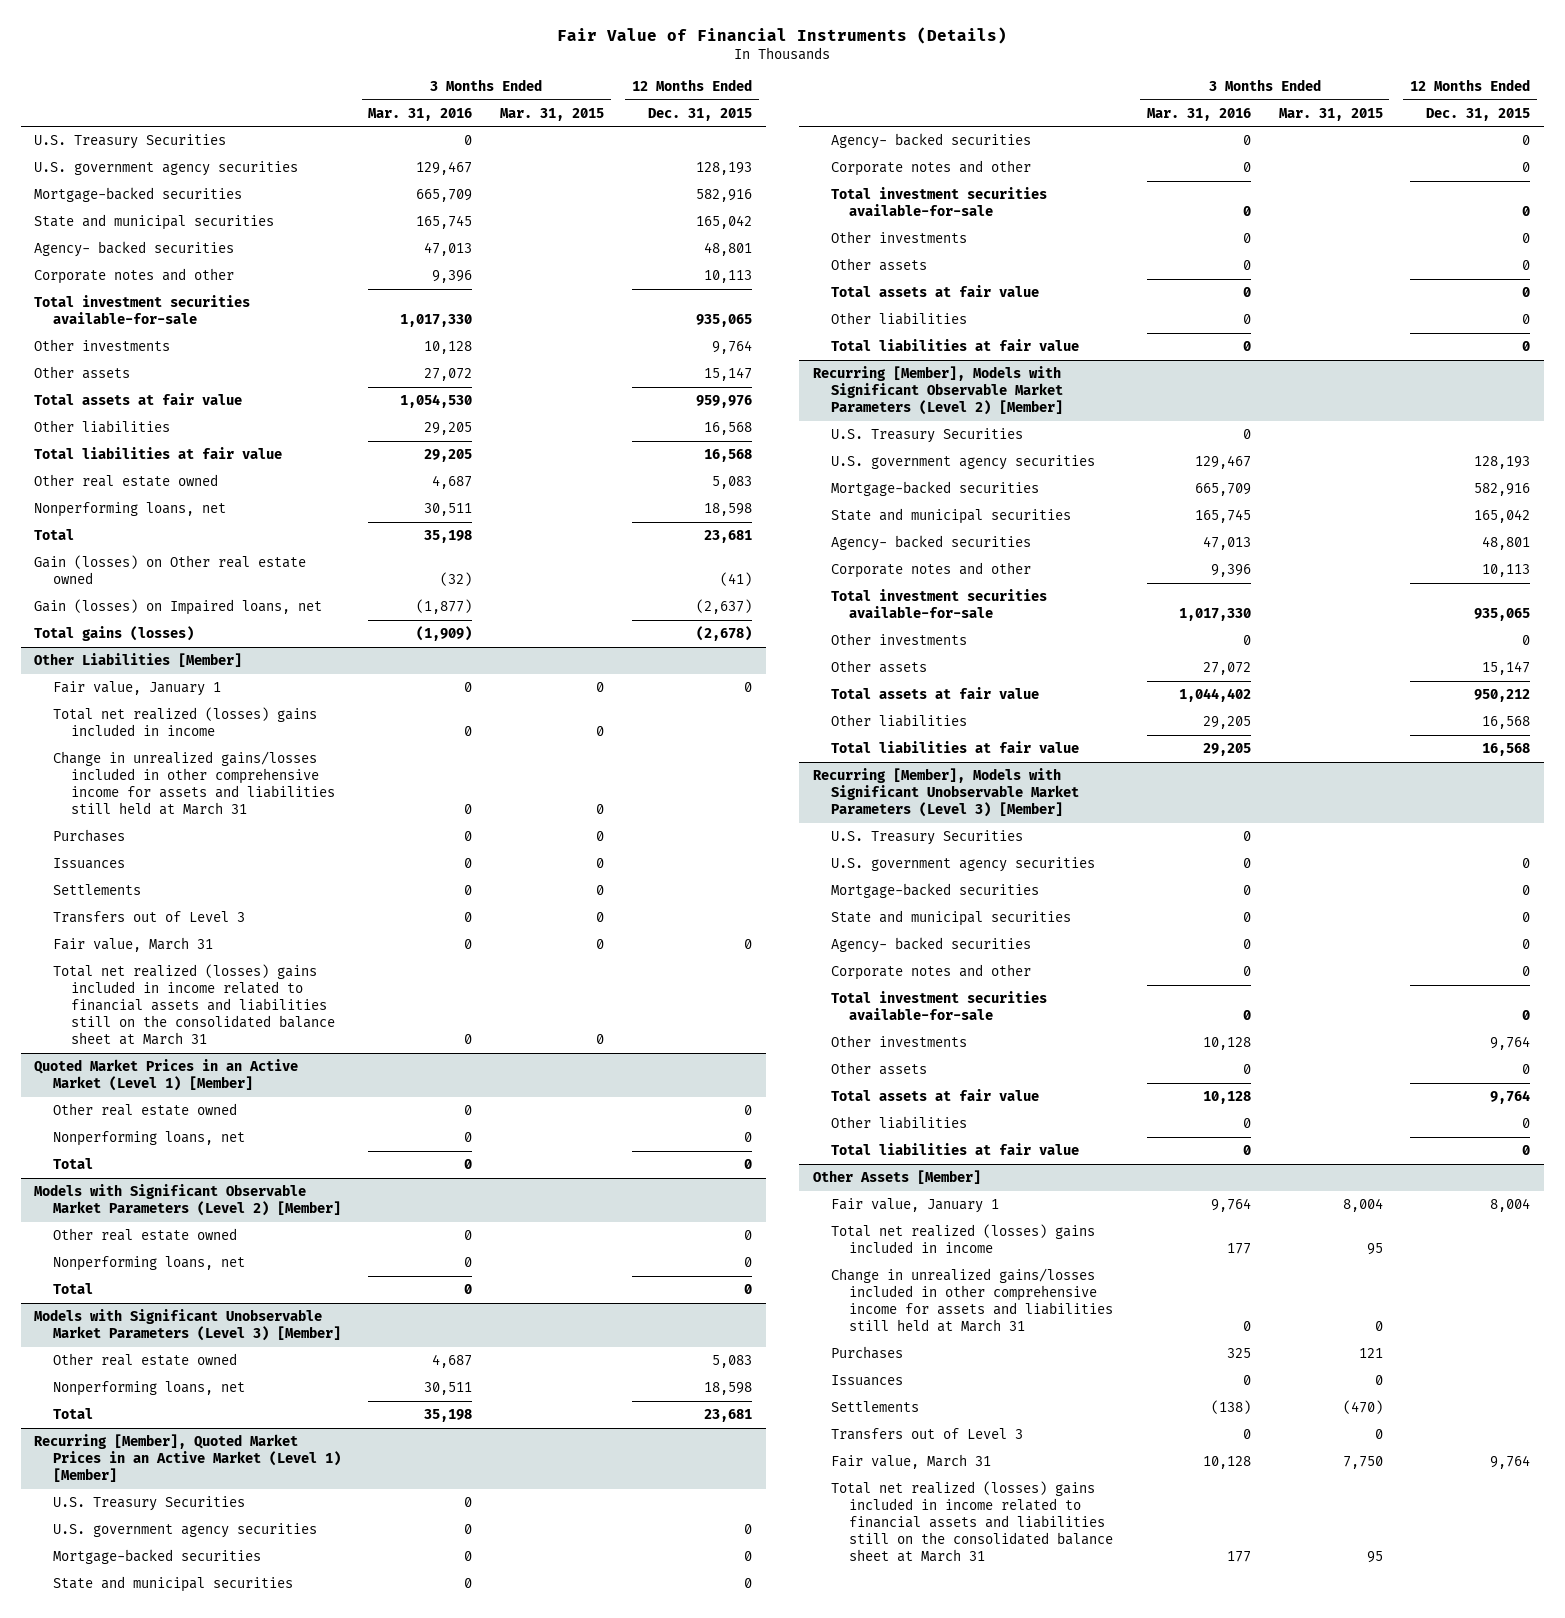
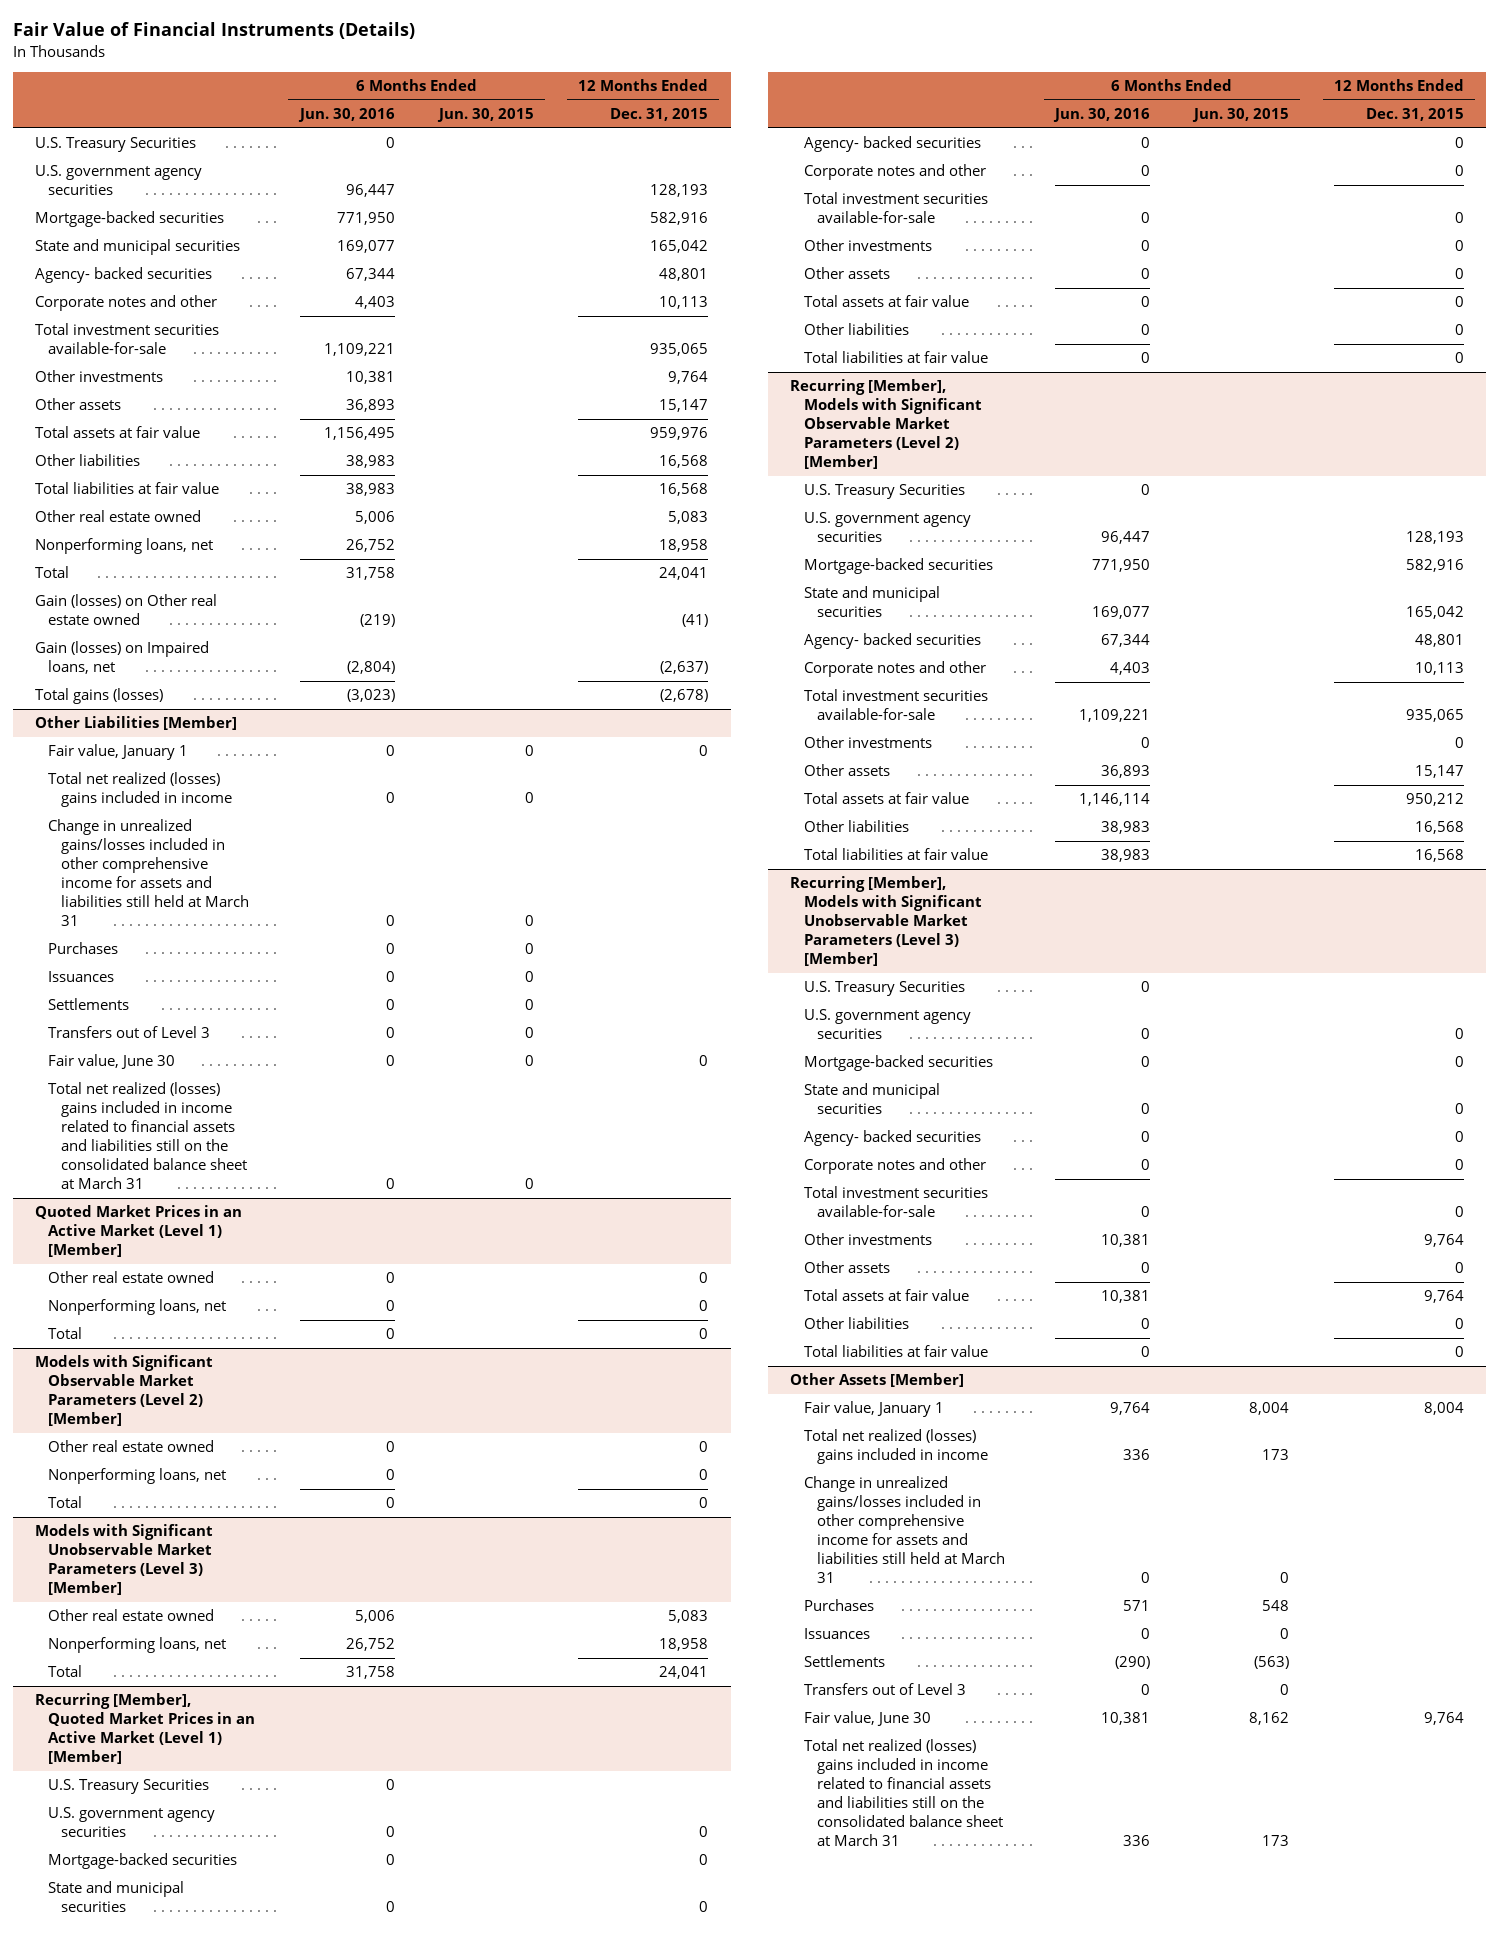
- | 3 Months Ended Mar. 31, 2016 | 3 Months Ended Mar. 31, 2015 | 12 Months Ended Dec. 31, 2015
+ | 6 Months Ended Jun. 30, 2016 | 6 Months Ended Jun. 30, 2015 | 12 Months Ended Dec. 31, 2015
- Nonperforming loans, net | 30,511 | | 18,598
- Total | 35,198 | | 23,681
+ Nonperforming loans, net | 26,752 | | 18,958
+ Total | 31,758 | | 24,041
@ Other Liabilities [Member]
- Fair value, March 31 | 0 | 0 | 0
+ Fair value, June 30 | 0 | 0 | 0
@ Models with Significant Unobservable Market Parameters (Level 3) [Member]
- Nonperforming loans, net | 30,511 | | 18,598
- Total | 35,198 | | 23,681
+ Nonperforming loans, net | 26,752 | | 18,958
+ Total | 31,758 | | 24,041
@ Other Assets [Member]
- Fair value, March 31 | 10,128 | 7,750 | 9,764
+ Fair value, June 30 | 10,381 | 8,162 | 9,764

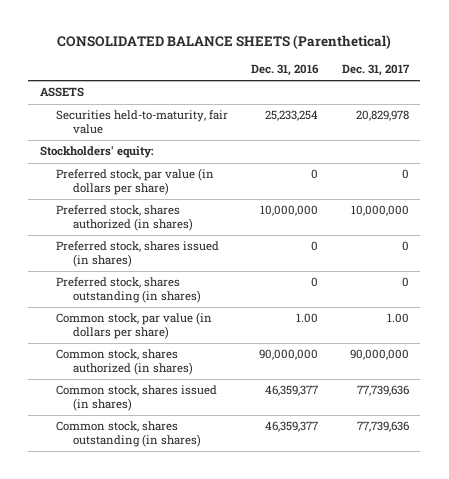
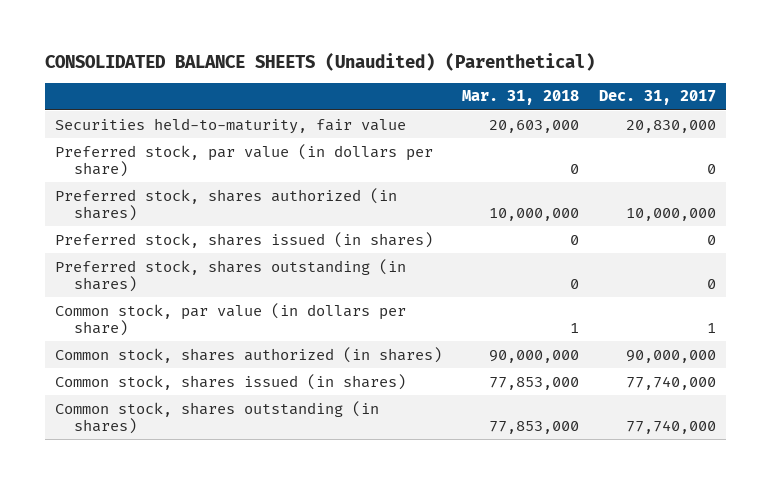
- CONSOLIDATED BALANCE SHEETS (Parenthetical)
+ CONSOLIDATED BALANCE SHEETS (Unaudited) (Parenthetical)
- | Dec. 31, 2016 | Dec. 31, 2017
+ | Mar. 31, 2018 | Dec. 31, 2017
- ASSETS
- Securities held-to-maturity, fair value | 25,233,254 | 20,829,978
- Stockholders' equity:
+ Securities held-to-maturity, fair value | 20,603,000 | 20,830,000
- Common stock, par value (in dollars per share) | 1.00 | 1.00
+ Common stock, par value (in dollars per share) | 1 | 1
- Common stock, shares issued (in shares) | 46,359,377 | 77,739,636
- Common stock, shares outstanding (in shares) | 46,359,377 | 77,739,636
+ Common stock, shares issued (in shares) | 77,853,000 | 77,740,000
+ Common stock, shares outstanding (in shares) | 77,853,000 | 77,740,000

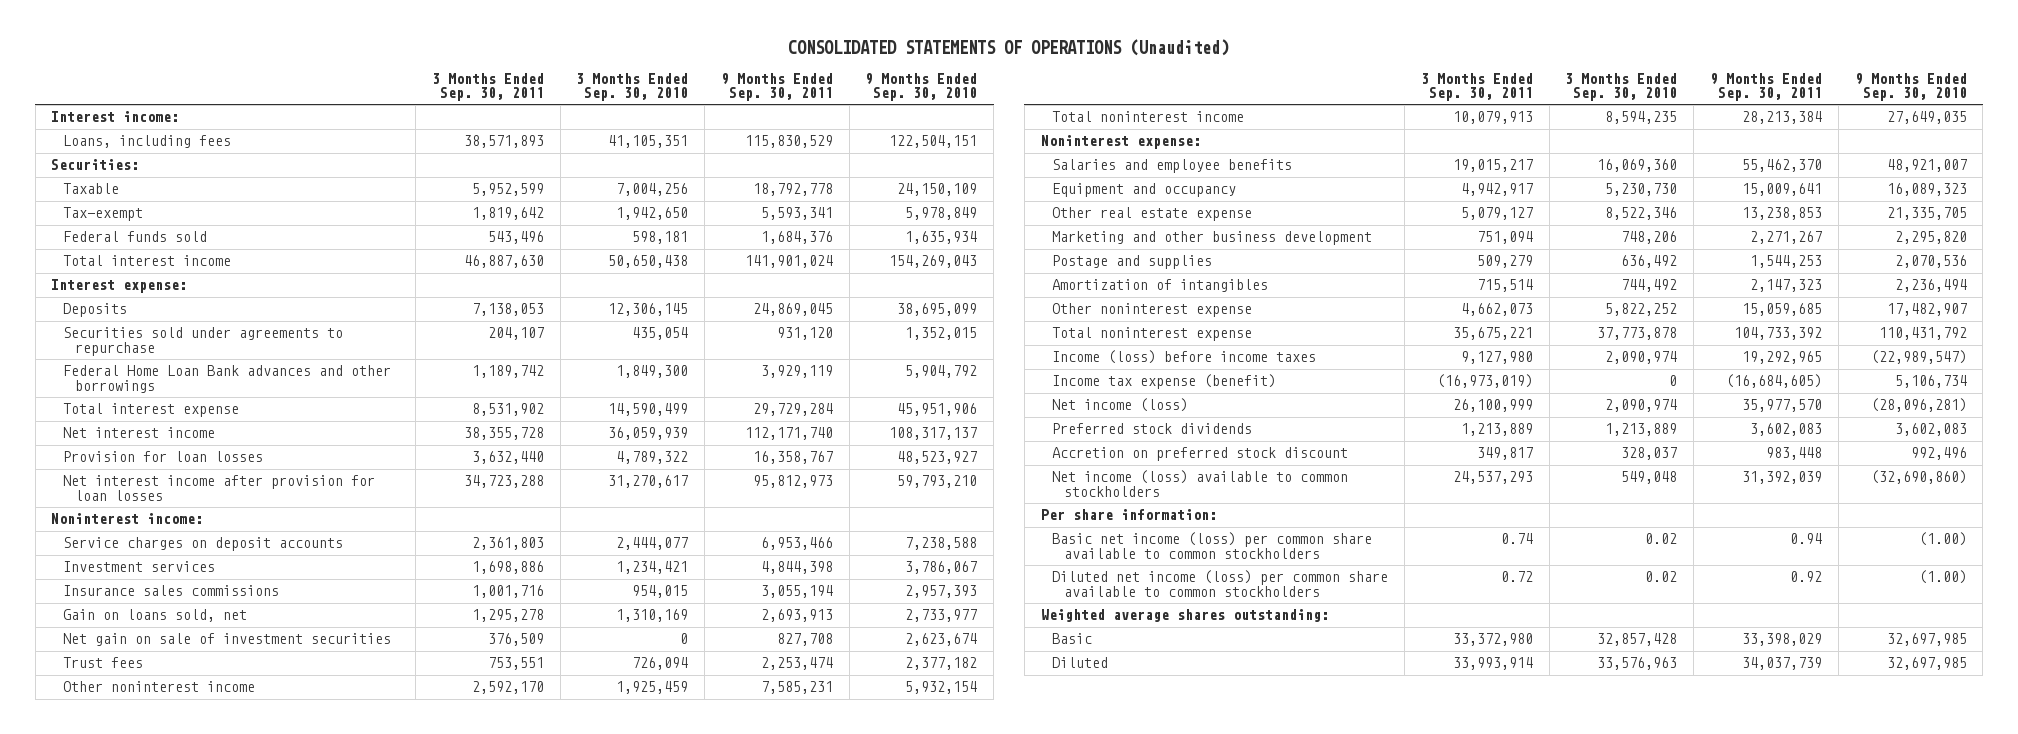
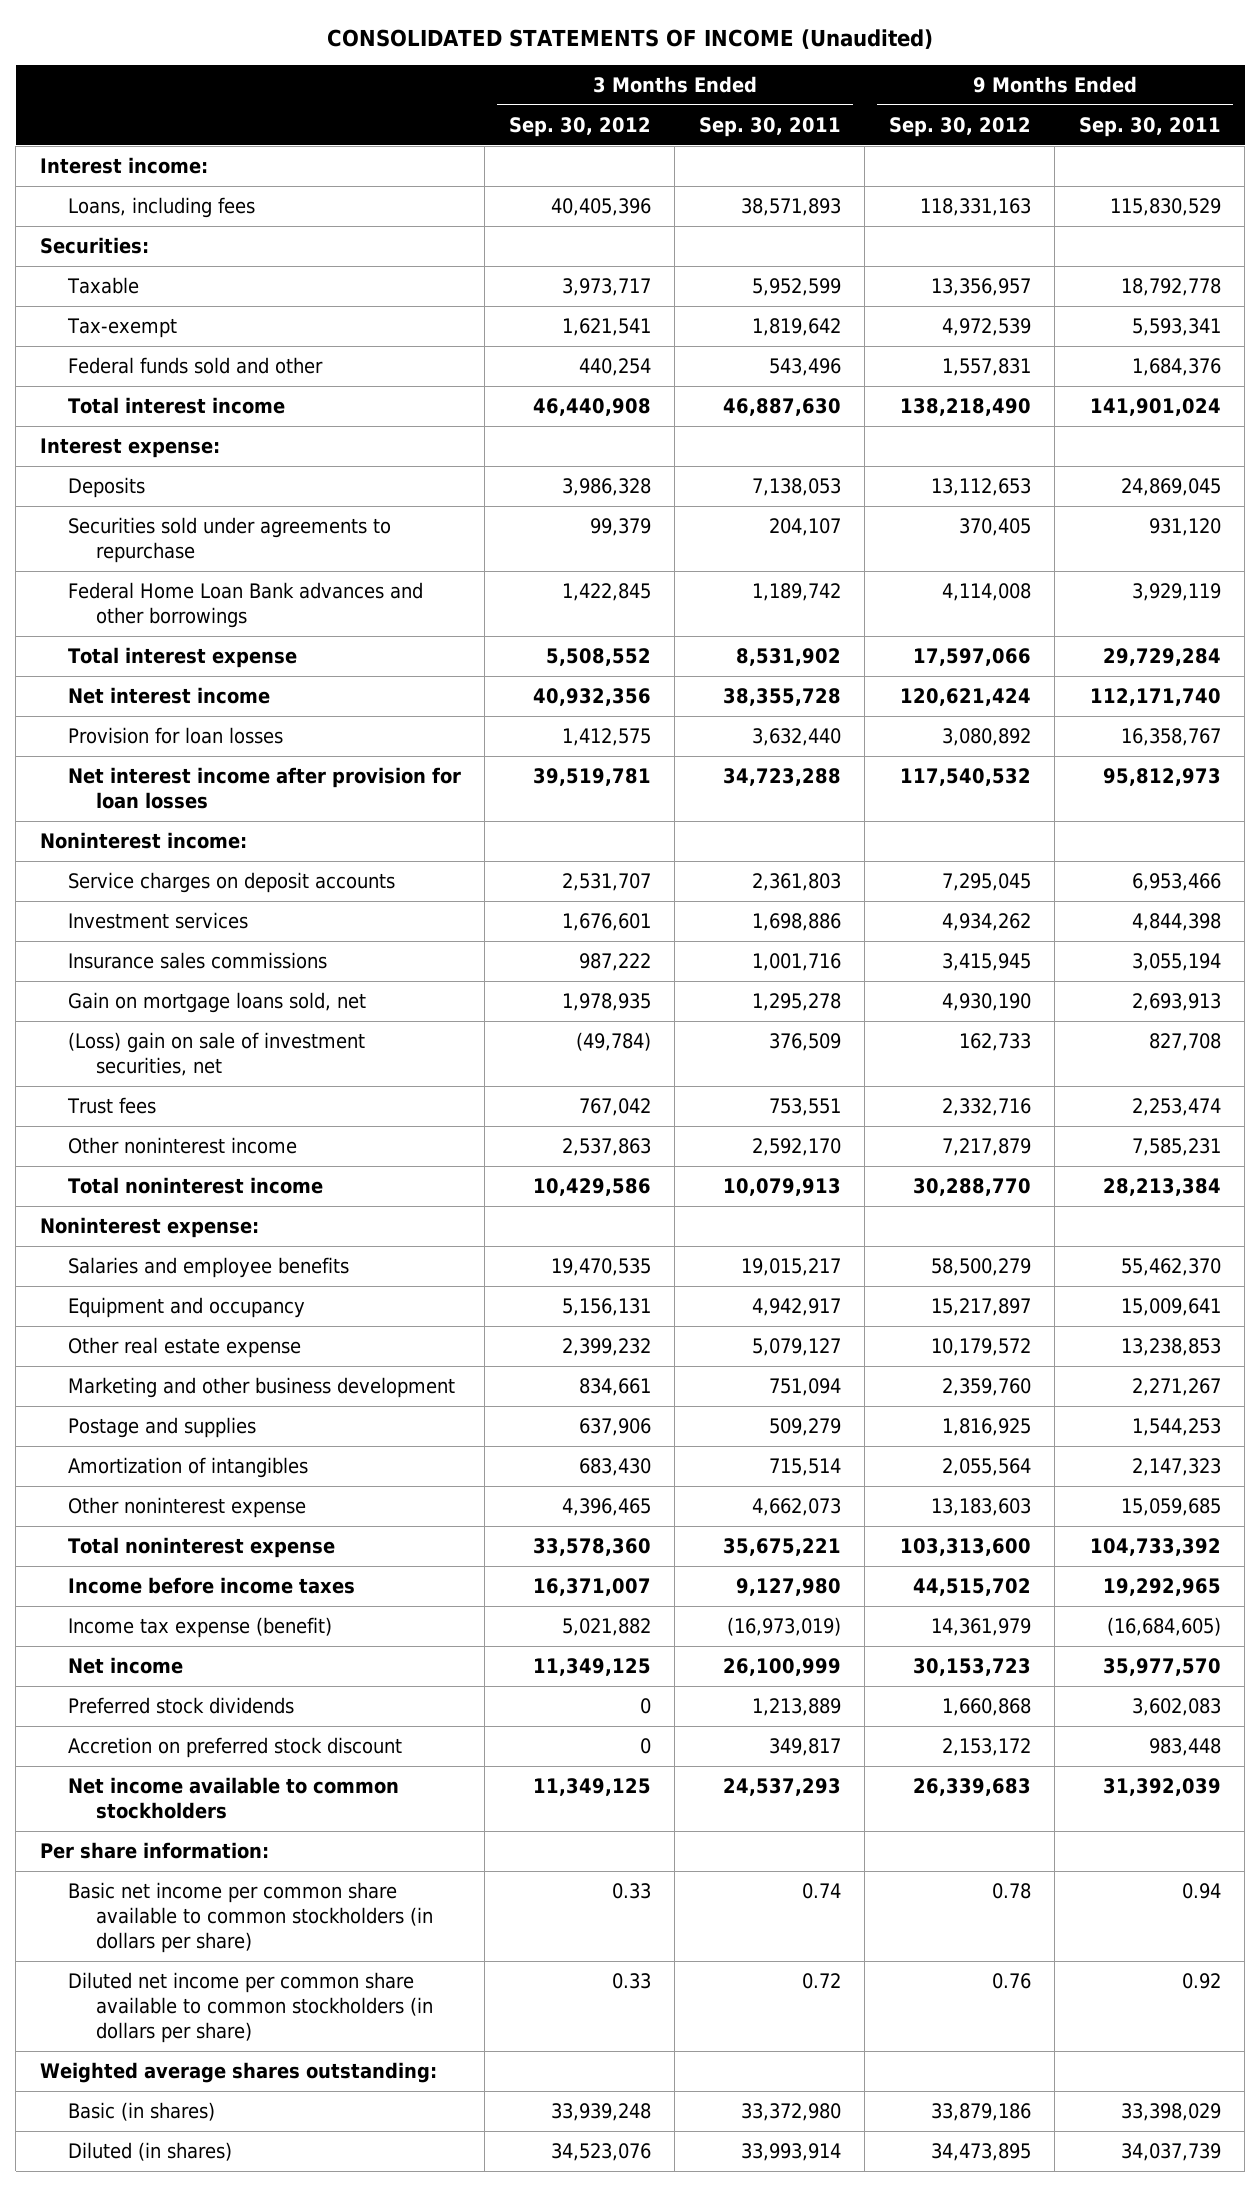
- CONSOLIDATED STATEMENTS OF OPERATIONS (Unaudited)
+ CONSOLIDATED STATEMENTS OF INCOME (Unaudited)
- | 3 Months Ended Sep. 30, 2011 | 3 Months Ended Sep. 30, 2010 | 9 Months Ended Sep. 30, 2011 | 9 Months Ended Sep. 30, 2010
+ | 3 Months Ended Sep. 30, 2012 | 3 Months Ended Sep. 30, 2011 | 9 Months Ended Sep. 30, 2012 | 9 Months Ended Sep. 30, 2011
- Federal funds sold | 543,496 | 598,181 | 1,684,376 | 1,635,934
+ Federal funds sold and other | 440,254 | 543,496 | 1,557,831 | 1,684,376
- Gain on loans sold, net | 1,295,278 | 1,310,169 | 2,693,913 | 2,733,977
- Net gain on sale of investment securities | 376,509 | 0 | 827,708 | 2,623,674
+ Gain on mortgage loans sold, net | 1,978,935 | 1,295,278 | 4,930,190 | 2,693,913
+ (Loss) gain on sale of investment securities, net | (49,784) | 376,509 | 162,733 | 827,708
- Income (loss) before income taxes | 9,127,980 | 2,090,974 | 19,292,965 | (22,989,547)
+ Income before income taxes | 16,371,007 | 9,127,980 | 44,515,702 | 19,292,965
- Net income (loss) | 26,100,999 | 2,090,974 | 35,977,570 | (28,096,281)
+ Net income | 11,349,125 | 26,100,999 | 30,153,723 | 35,977,570
- Net income (loss) available to common stockholders | 24,537,293 | 549,048 | 31,392,039 | (32,690,860)
+ Net income available to common stockholders | 11,349,125 | 24,537,293 | 26,339,683 | 31,392,039
- Basic net income (loss) per common share available to common stockholders | 0.74 | 0.02 | 0.94 | (1.00)
- Diluted net income (loss) per common share available to common stockholders | 0.72 | 0.02 | 0.92 | (1.00)
+ Basic net income per common share available to common stockholders (in dollars per share) | 0.33 | 0.74 | 0.78 | 0.94
+ Diluted net income per common share available to common stockholders (in dollars per share) | 0.33 | 0.72 | 0.76 | 0.92
- Basic | 33,372,980 | 32,857,428 | 33,398,029 | 32,697,985
- Diluted | 33,993,914 | 33,576,963 | 34,037,739 | 32,697,985
+ Basic (in shares) | 33,939,248 | 33,372,980 | 33,879,186 | 33,398,029
+ Diluted (in shares) | 34,523,076 | 33,993,914 | 34,473,895 | 34,037,739

